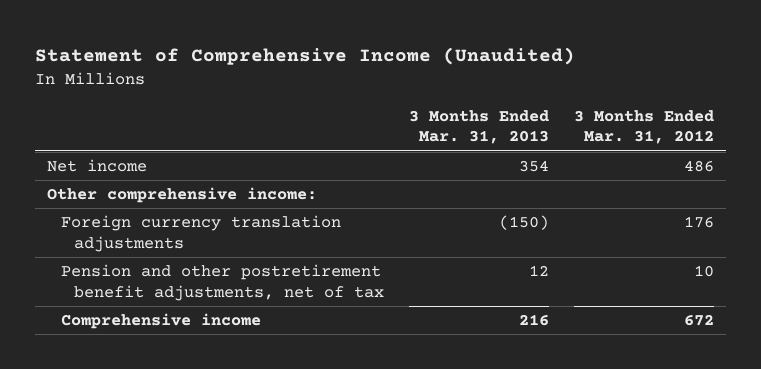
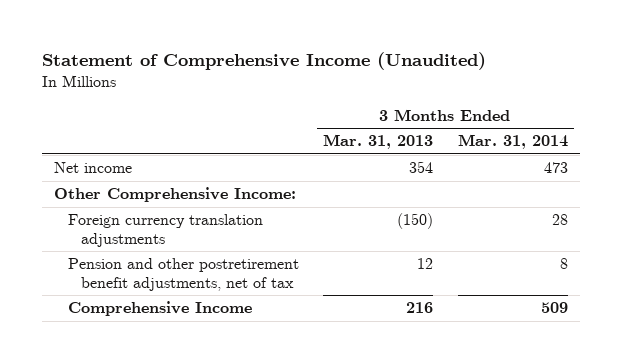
- | 3 Months Ended Mar. 31, 2013 | 3 Months Ended Mar. 31, 2012
+ | 3 Months Ended Mar. 31, 2013 | 3 Months Ended Mar. 31, 2014
- Other comprehensive income:
+ Other Comprehensive Income:
- Comprehensive income | 216 | 672
+ Comprehensive Income | 216 | 509

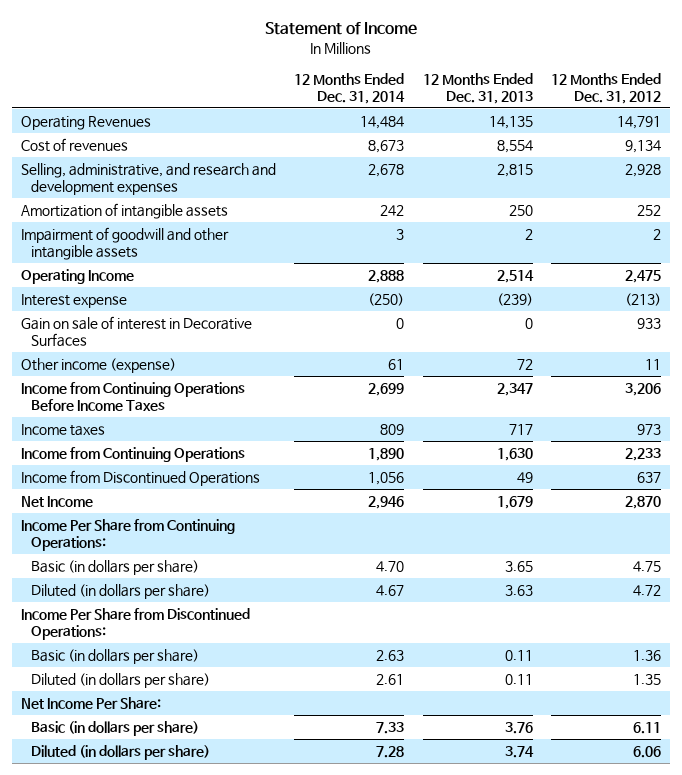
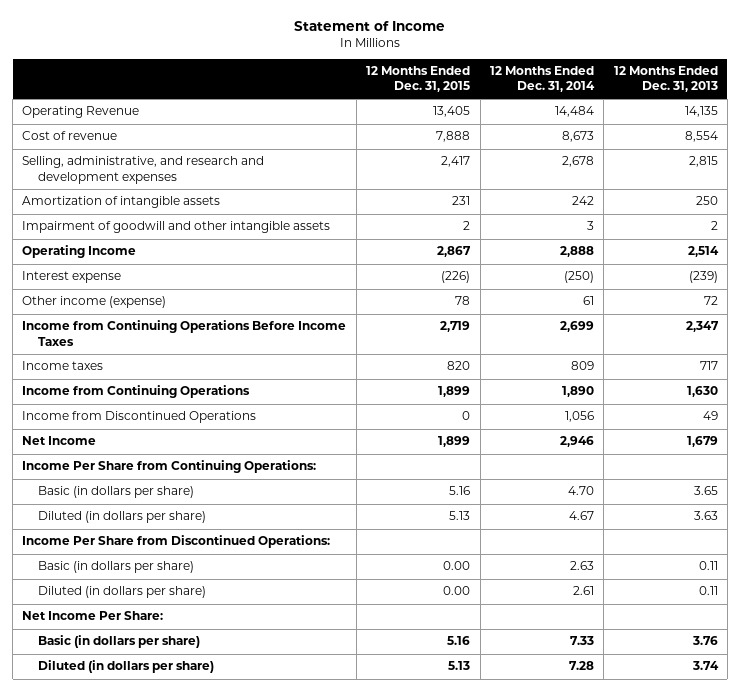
- | 12 Months Ended Dec. 31, 2014 | 12 Months Ended Dec. 31, 2013 | 12 Months Ended Dec. 31, 2012
+ | 12 Months Ended Dec. 31, 2015 | 12 Months Ended Dec. 31, 2014 | 12 Months Ended Dec. 31, 2013
- Operating Revenues | 14,484 | 14,135 | 14,791
- Cost of revenues | 8,673 | 8,554 | 9,134
+ Operating Revenue | 13,405 | 14,484 | 14,135
+ Cost of revenue | 7,888 | 8,673 | 8,554
- Gain on sale of interest in Decorative Surfaces | 0 | 0 | 933

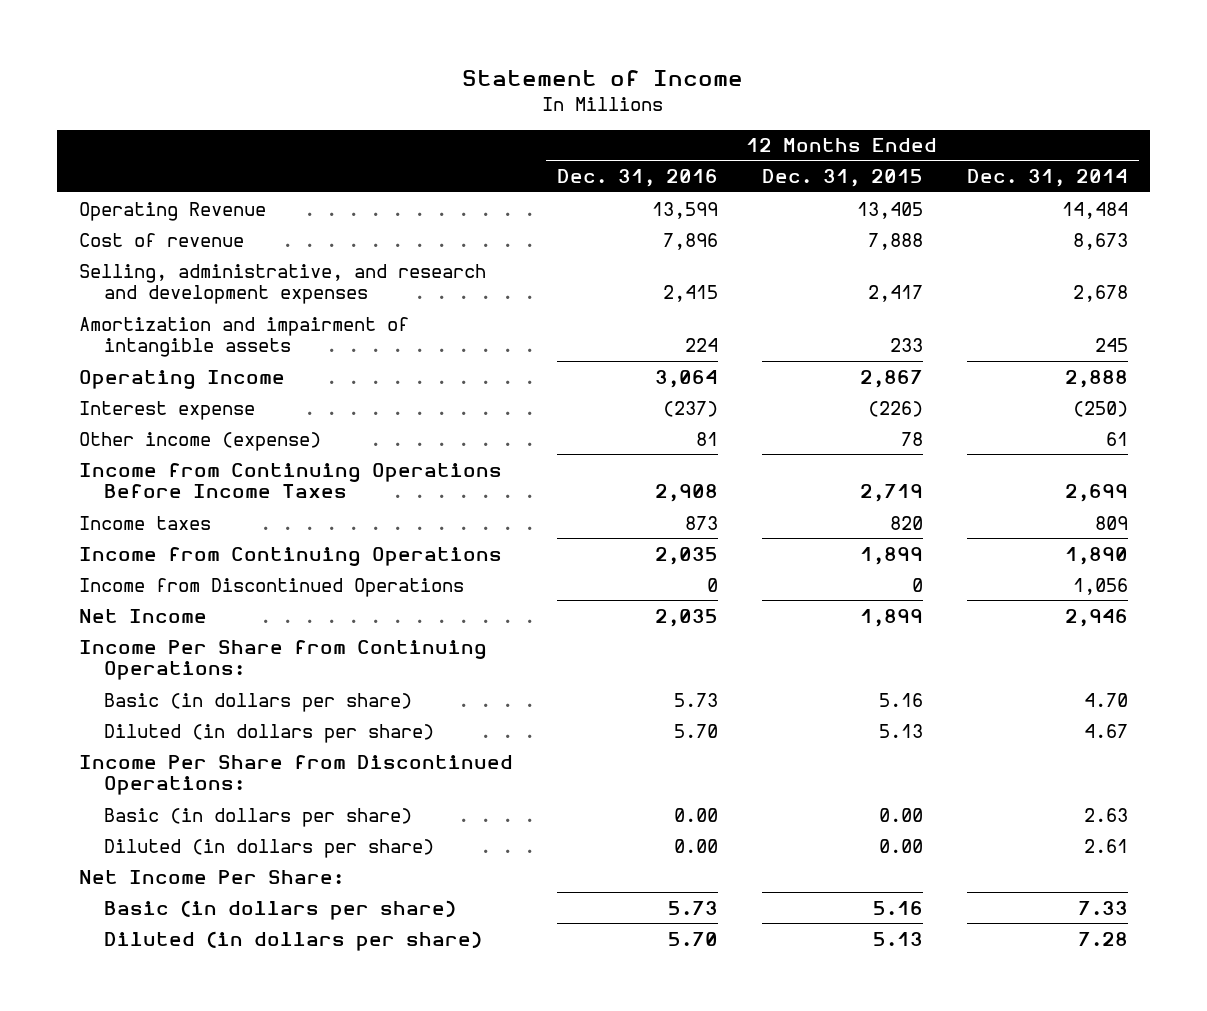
- | 12 Months Ended Dec. 31, 2015 | 12 Months Ended Dec. 31, 2014 | 12 Months Ended Dec. 31, 2013
+ | 12 Months Ended Dec. 31, 2016 | 12 Months Ended Dec. 31, 2015 | 12 Months Ended Dec. 31, 2014
- Amortization of intangible assets | 231 | 242 | 250
- Impairment of goodwill and other intangible assets | 2 | 3 | 2
+ Amortization and impairment of intangible assets | 224 | 233 | 245

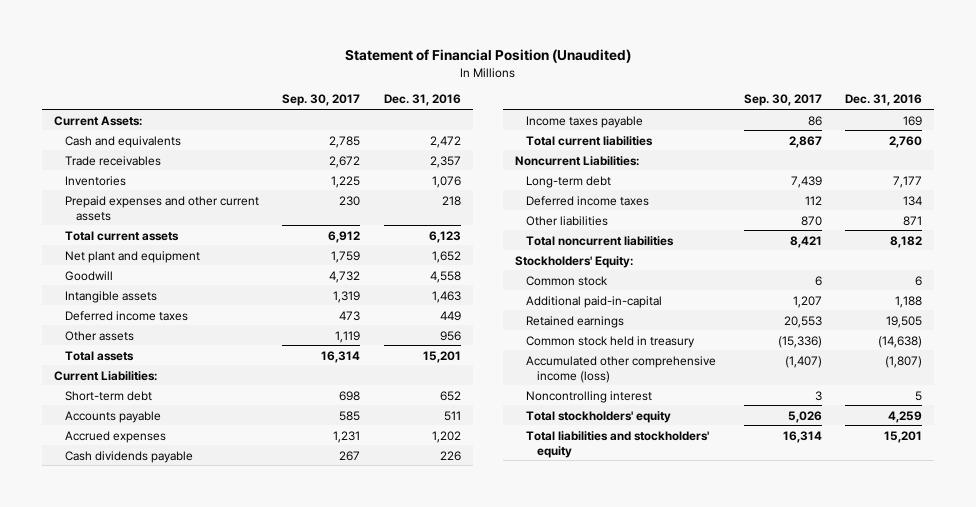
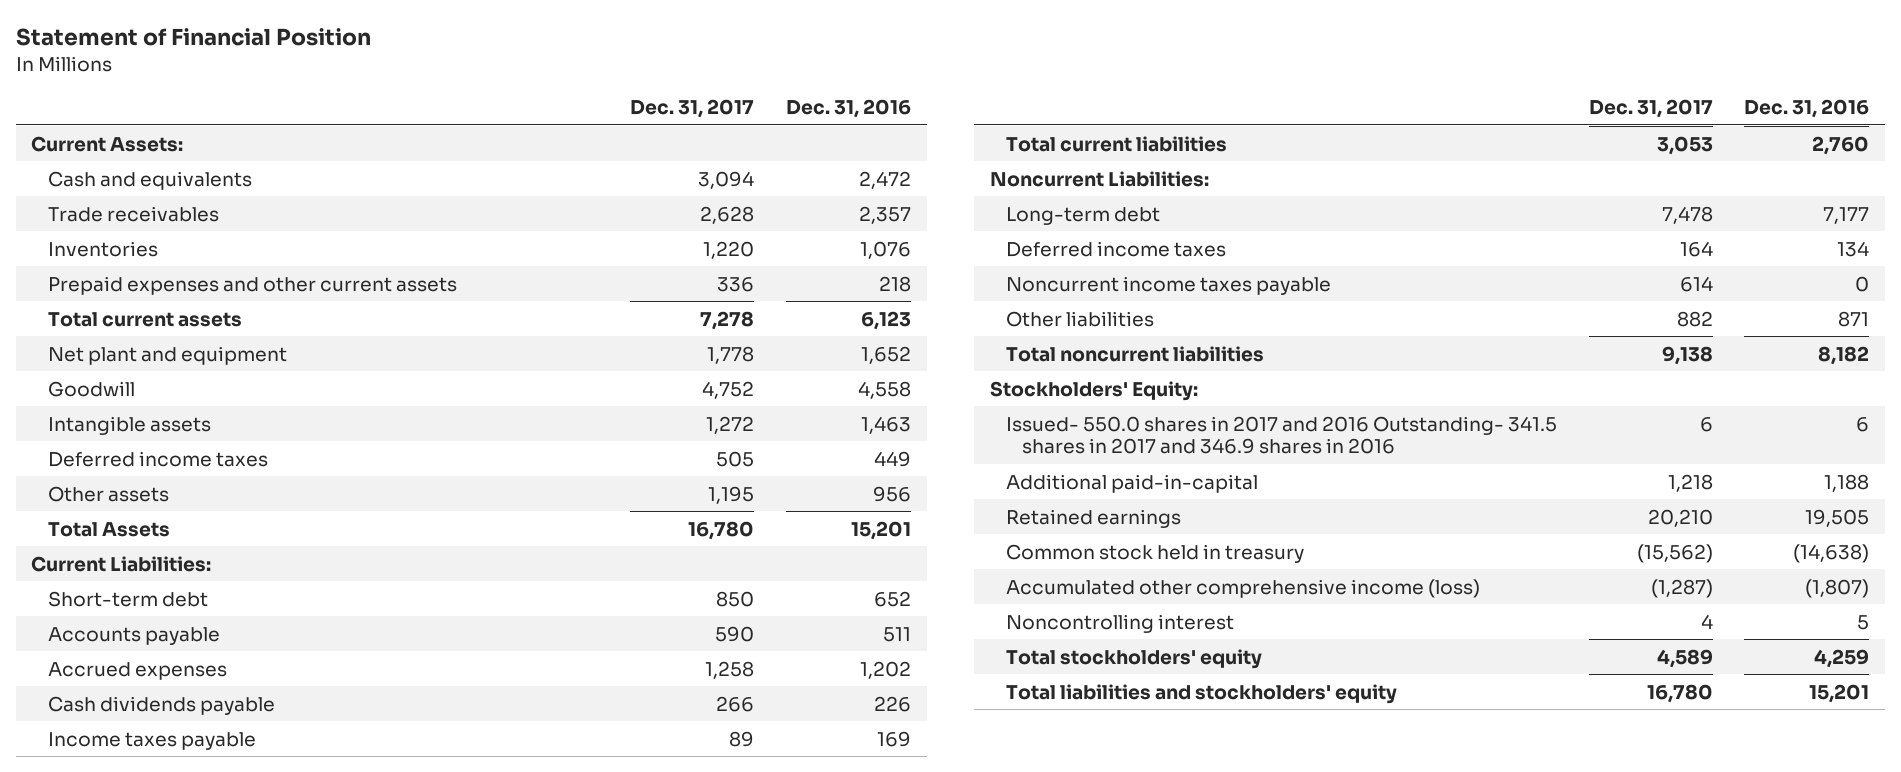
- Statement of Financial Position (Unaudited)
+ Statement of Financial Position
- | Sep. 30, 2017 | Dec. 31, 2016
+ | Dec. 31, 2017 | Dec. 31, 2016
- Total assets | 16,314 | 15,201
+ Total Assets | 16,780 | 15,201
+ Noncurrent income taxes payable | 614 | 0
- Common stock | 6 | 6
+ Issued- 550.0 shares in 2017 and 2016 Outstanding- 341.5 shares in 2017 and 346.9 shares in 2016 | 6 | 6

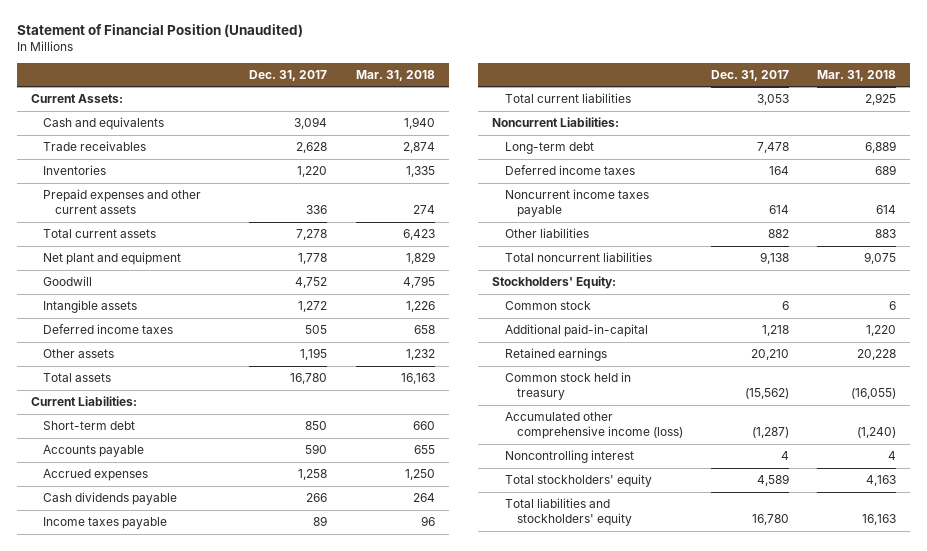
- Statement of Financial Position
+ Statement of Financial Position (Unaudited)
- | Dec. 31, 2017 | Dec. 31, 2016
+ | Dec. 31, 2017 | Mar. 31, 2018
- Total Assets | 16,780 | 15,201
+ Total assets | 16,780 | 16,163
- Issued- 550.0 shares in 2017 and 2016 Outstanding- 341.5 shares in 2017 and 346.9 shares in 2016 | 6 | 6
+ Common stock | 6 | 6

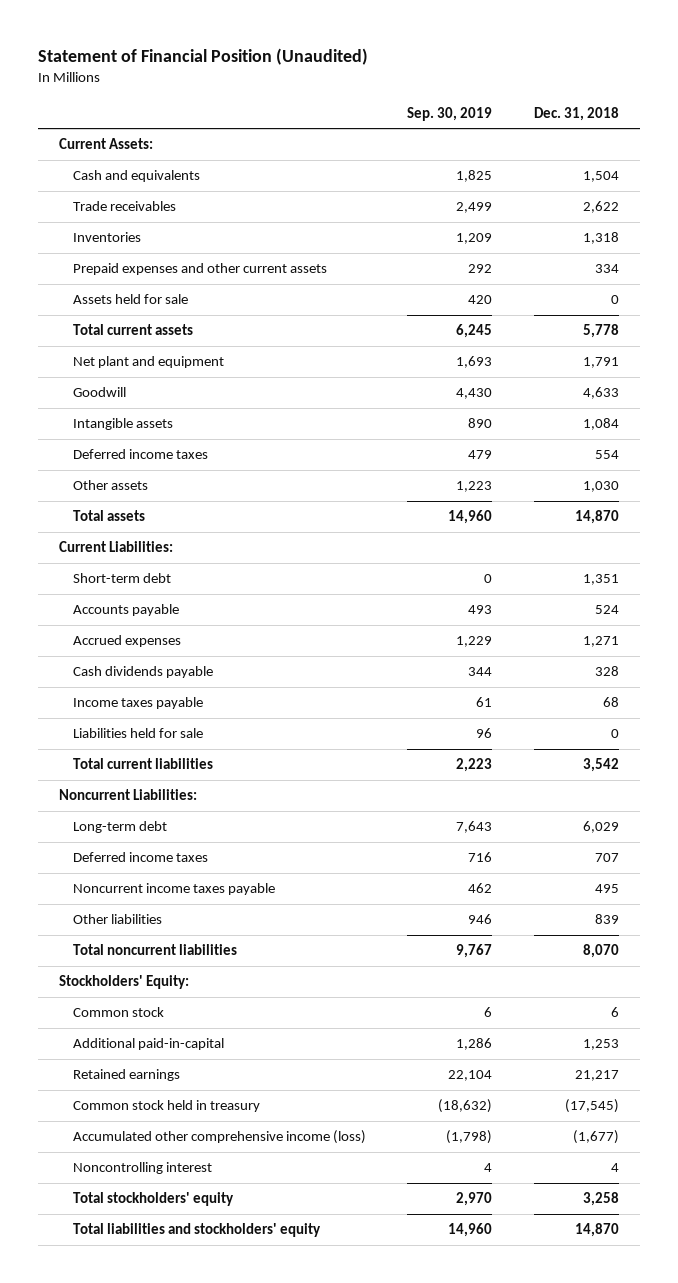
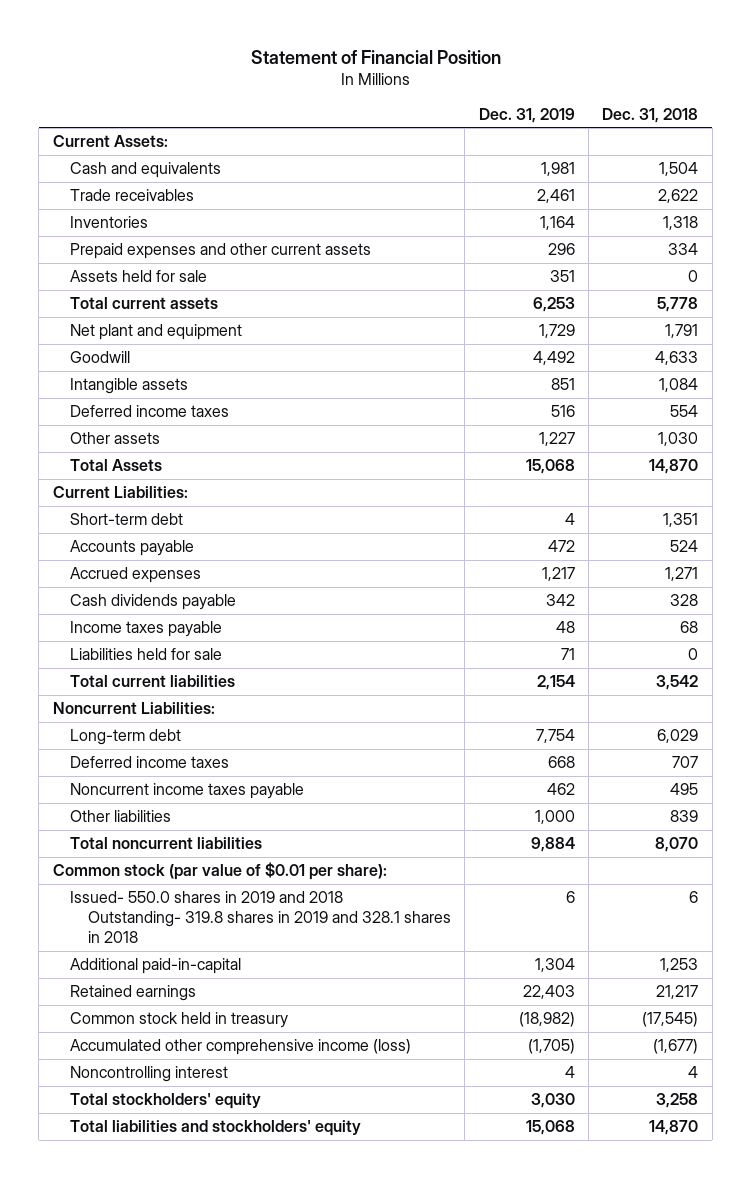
- Statement of Financial Position (Unaudited)
+ Statement of Financial Position
- | Sep. 30, 2019 | Dec. 31, 2018
+ | Dec. 31, 2019 | Dec. 31, 2018
- Total assets | 14,960 | 14,870
+ Total Assets | 15,068 | 14,870
- Stockholders' Equity:
- Common stock | 6 | 6
+ Common stock (par value of $0.01 per share):
+ Issued- 550.0 shares in 2019 and 2018 Outstanding- 319.8 shares in 2019 and 328.1 shares in 2018 | 6 | 6

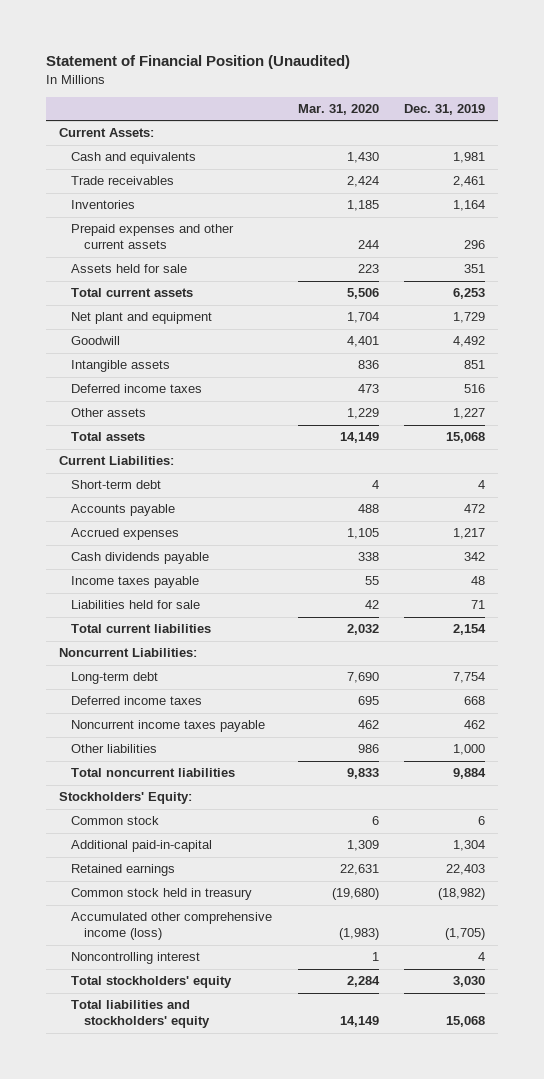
- Statement of Financial Position
+ Statement of Financial Position (Unaudited)
- | Dec. 31, 2019 | Dec. 31, 2018
+ | Mar. 31, 2020 | Dec. 31, 2019
- Total Assets | 15,068 | 14,870
+ Total assets | 14,149 | 15,068
- Common stock (par value of $0.01 per share):
- Issued- 550.0 shares in 2019 and 2018 Outstanding- 319.8 shares in 2019 and 328.1 shares in 2018 | 6 | 6
+ Stockholders' Equity:
+ Common stock | 6 | 6

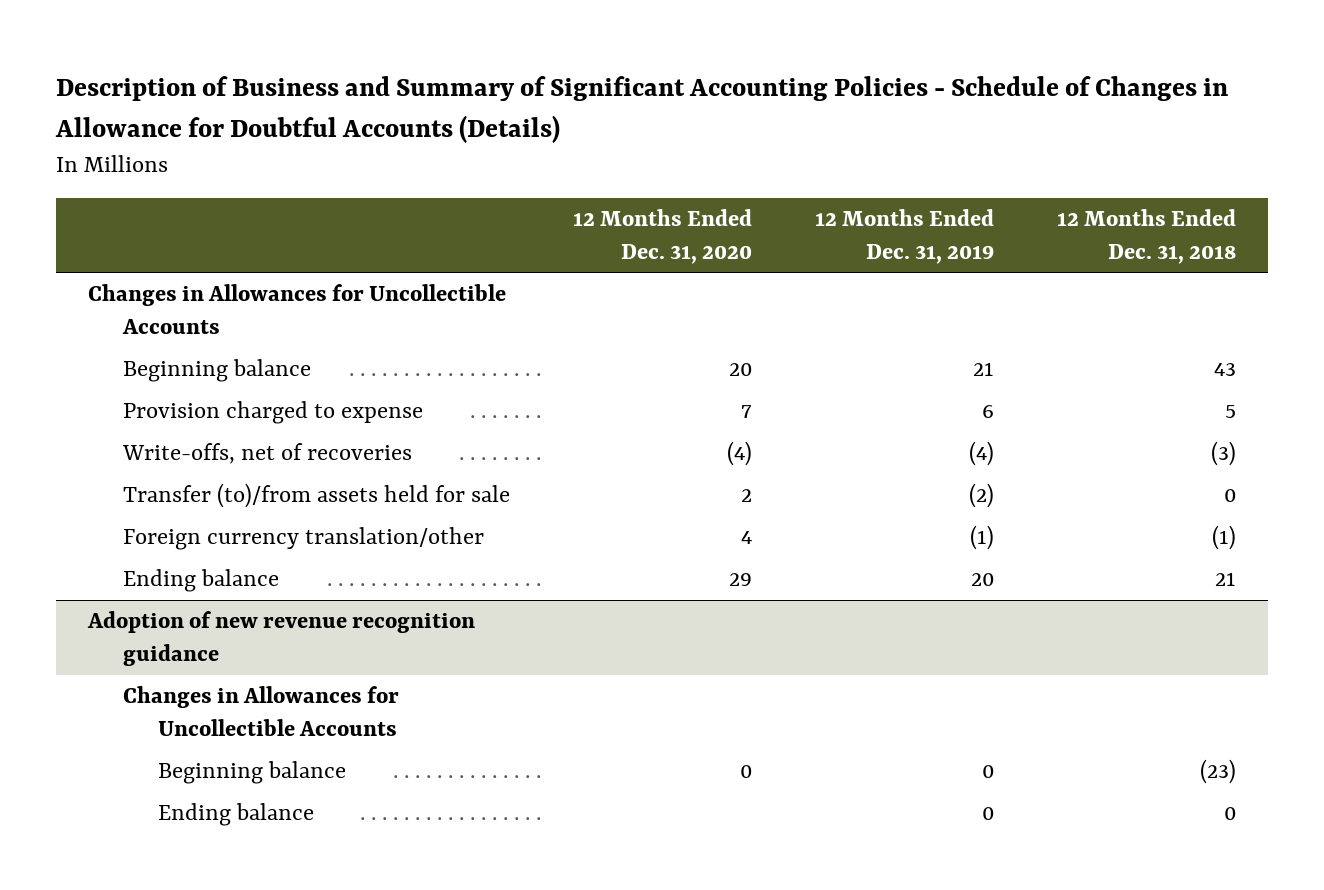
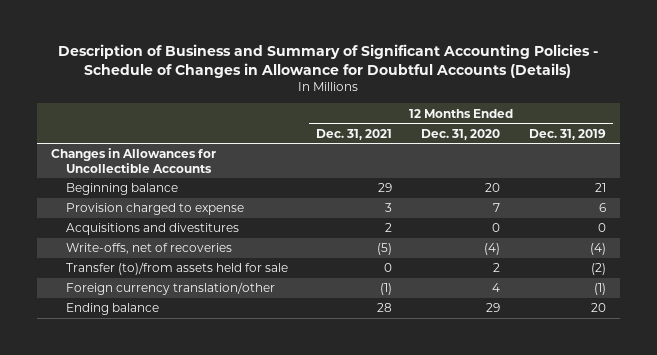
- | 12 Months Ended Dec. 31, 2020 | 12 Months Ended Dec. 31, 2019 | 12 Months Ended Dec. 31, 2018
+ | 12 Months Ended Dec. 31, 2021 | 12 Months Ended Dec. 31, 2020 | 12 Months Ended Dec. 31, 2019
+ Acquisitions and divestitures | 2 | 0 | 0
- Adoption of new revenue recognition guidance
- Changes in Allowances for Uncollectible Accounts
- Beginning balance | 0 | 0 | (23)
- Ending balance | | 0 | 0

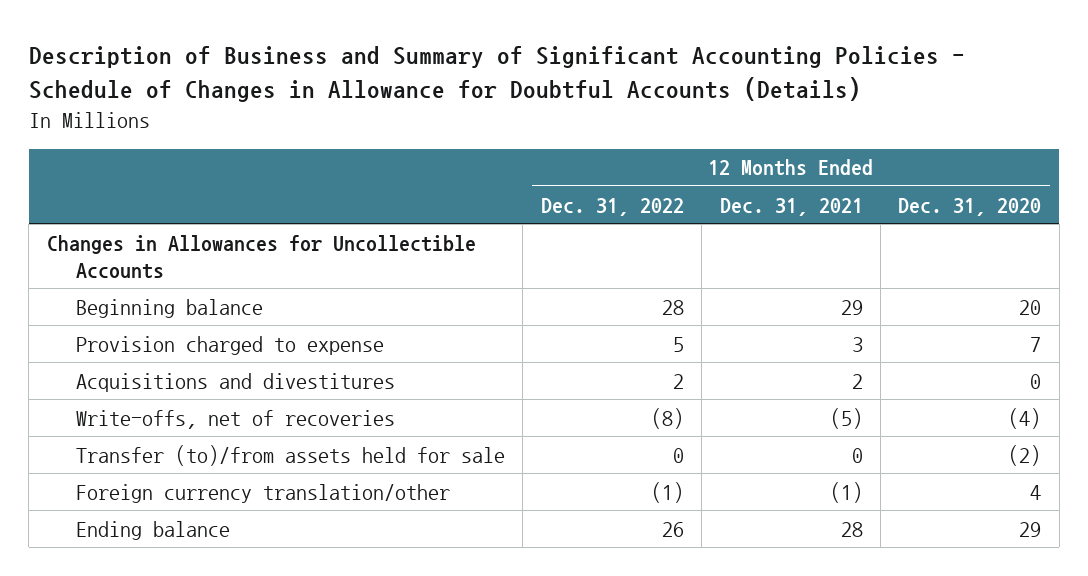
- | 12 Months Ended Dec. 31, 2021 | 12 Months Ended Dec. 31, 2020 | 12 Months Ended Dec. 31, 2019
+ | 12 Months Ended Dec. 31, 2022 | 12 Months Ended Dec. 31, 2021 | 12 Months Ended Dec. 31, 2020
- Transfer (to)/from assets held for sale | 0 | 2 | (2)
+ Transfer (to)/from assets held for sale | 0 | 0 | (2)

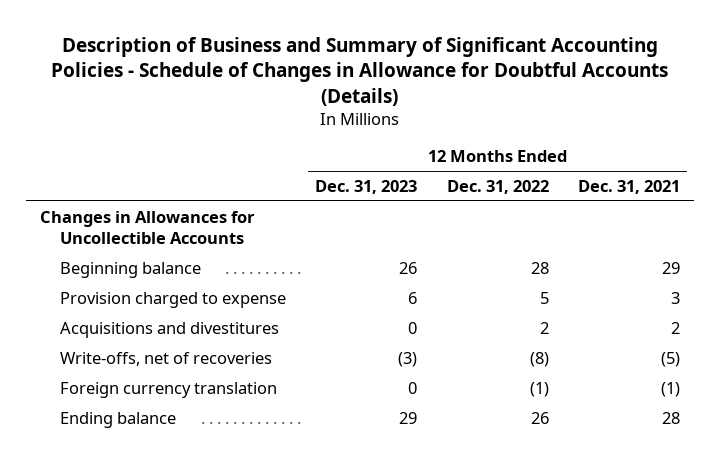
- | 12 Months Ended Dec. 31, 2022 | 12 Months Ended Dec. 31, 2021 | 12 Months Ended Dec. 31, 2020
+ | 12 Months Ended Dec. 31, 2023 | 12 Months Ended Dec. 31, 2022 | 12 Months Ended Dec. 31, 2021
- Transfer (to)/from assets held for sale | 0 | 0 | (2)
- Foreign currency translation/other | (1) | (1) | 4
+ Foreign currency translation | 0 | (1) | (1)

